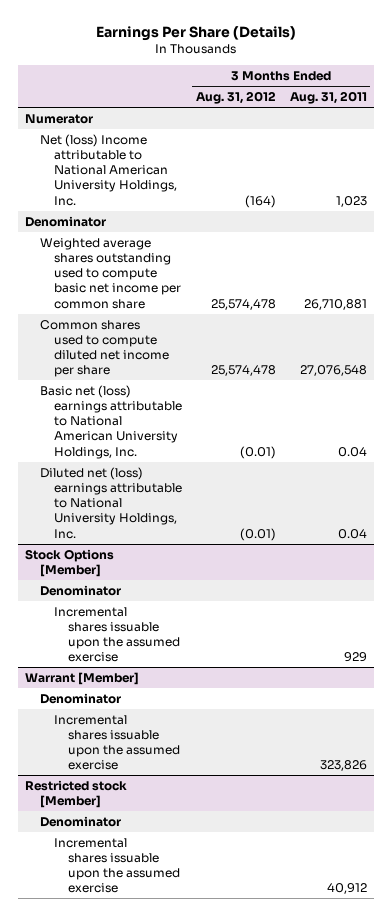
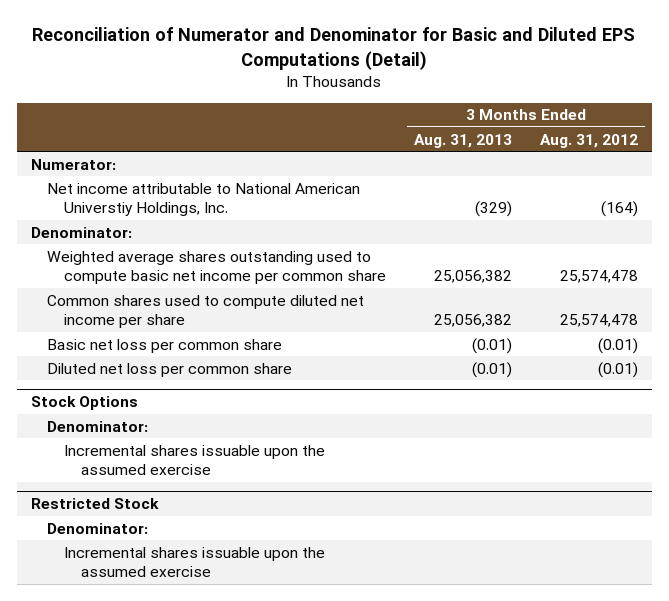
- Earnings Per Share (Details)
+ Reconciliation of Numerator and Denominator for Basic and Diluted EPS Computations (Detail)
- | 3 Months Ended Aug. 31, 2012 | 3 Months Ended Aug. 31, 2011
+ | 3 Months Ended Aug. 31, 2013 | 3 Months Ended Aug. 31, 2012
- Numerator
- Net (loss) Income attributable to National American University Holdings, Inc. | (164) | 1,023
- Denominator
+ Numerator:
+ Net income attributable to National American Universtiy Holdings, Inc. | (329) | (164)
+ Denominator:
- Basic net (loss) earnings attributable to National American University Holdings, Inc. | (0.01) | 0.04
- Diluted net (loss) earnings attributable to National University Holdings, Inc. | (0.01) | 0.04
- Stock Options [Member]
- Denominator
- Incremental shares issuable upon the assumed exercise | | 929
- Warrant [Member]
- Denominator
+ Basic net loss per common share | (0.01) | (0.01)
+ Diluted net loss per common share | (0.01) | (0.01)
+ Stock Options
+ Denominator:
- Restricted stock [Member]
- Denominator
+ Restricted Stock
+ Denominator:

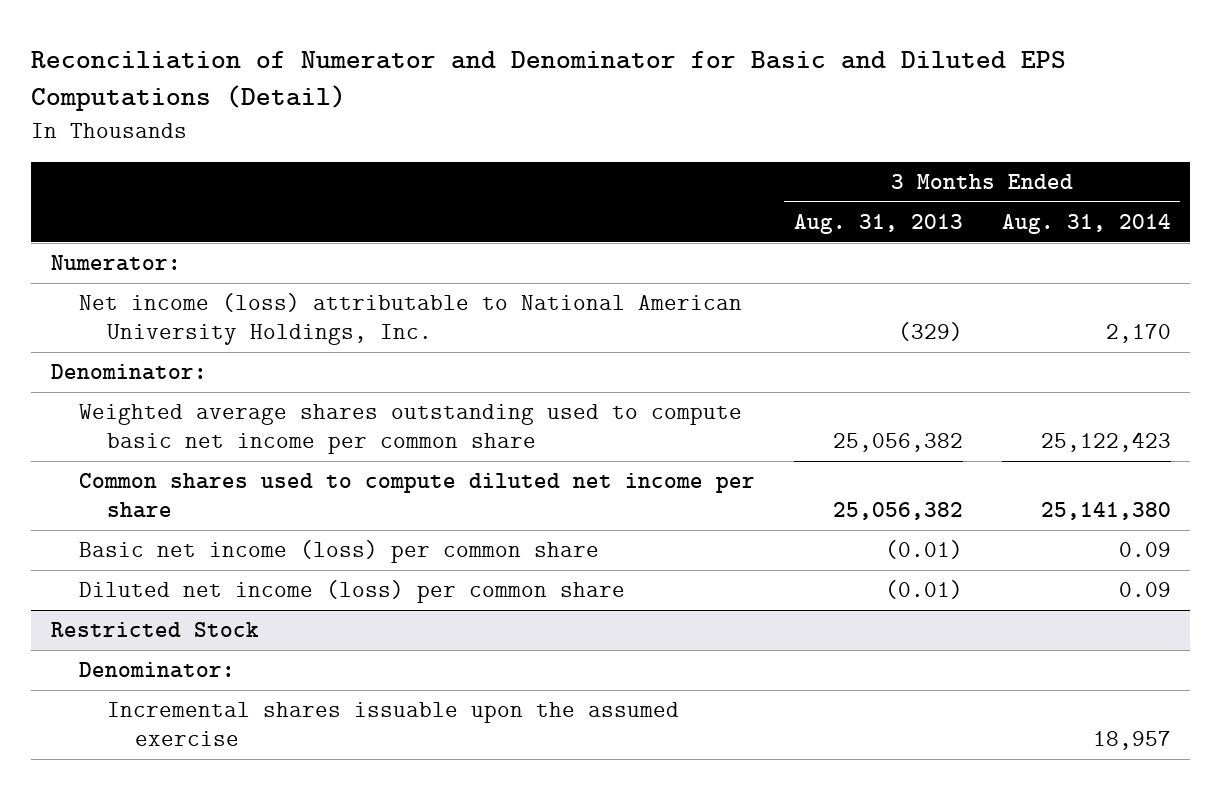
- | 3 Months Ended Aug. 31, 2013 | 3 Months Ended Aug. 31, 2012
+ | 3 Months Ended Aug. 31, 2013 | 3 Months Ended Aug. 31, 2014
- Net income attributable to National American Universtiy Holdings, Inc. | (329) | (164)
+ Net income (loss) attributable to National American University Holdings, Inc. | (329) | 2,170
- Basic net loss per common share | (0.01) | (0.01)
- Diluted net loss per common share | (0.01) | (0.01)
- Stock Options
- Denominator:
- Incremental shares issuable upon the assumed exercise
+ Basic net income (loss) per common share | (0.01) | 0.09
+ Diluted net income (loss) per common share | (0.01) | 0.09

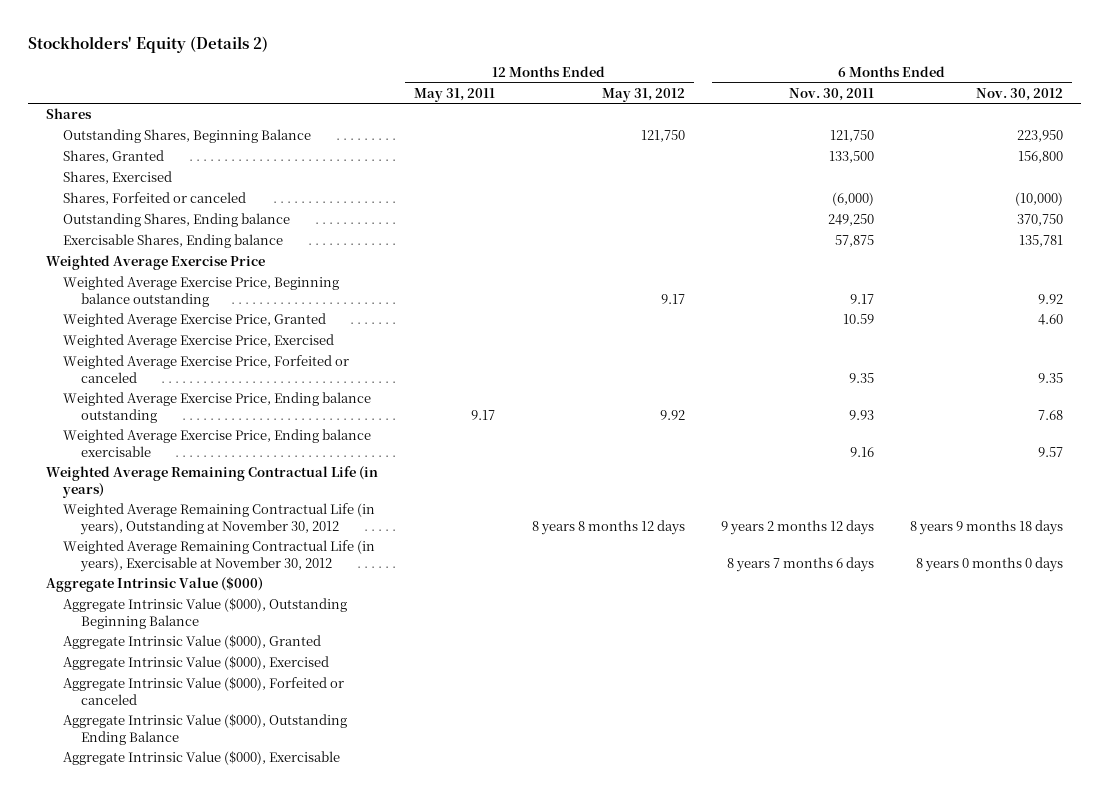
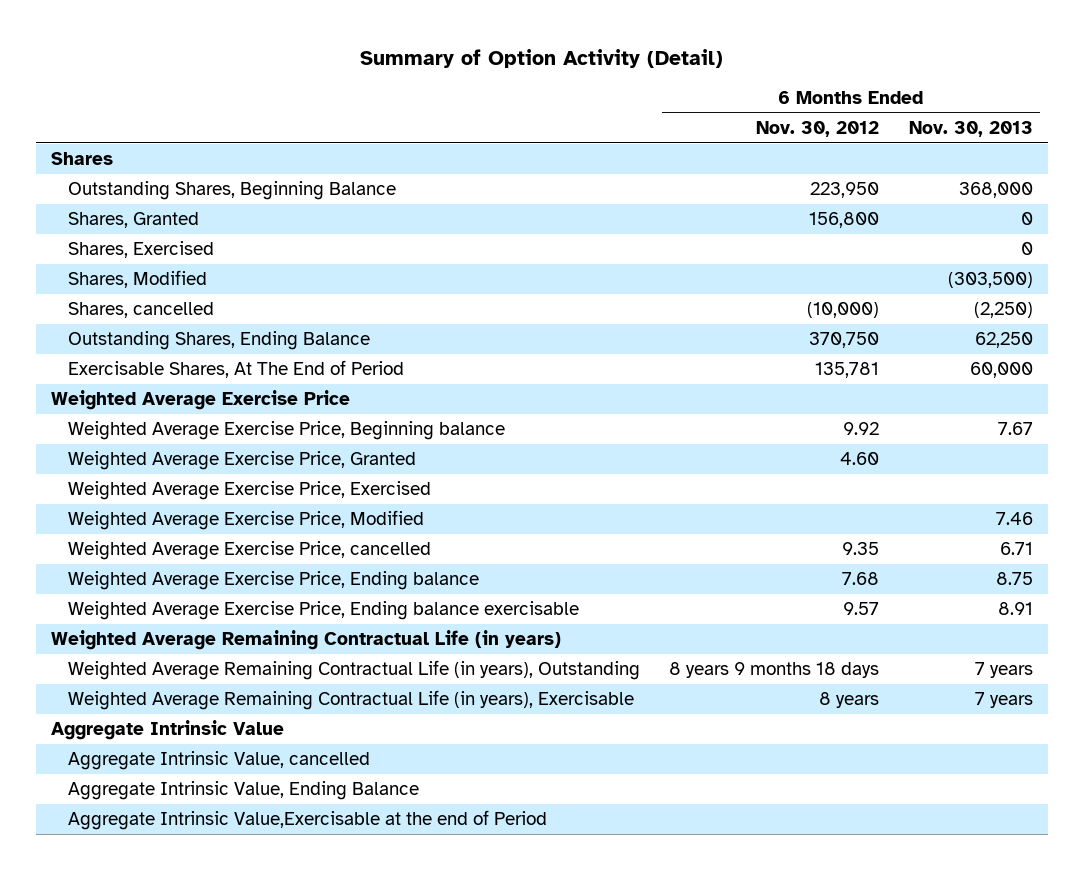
- Stockholders' Equity (Details 2)
+ Summary of Option Activity (Detail)
- | 12 Months Ended May 31, 2011 | 12 Months Ended May 31, 2012 | 6 Months Ended Nov. 30, 2011 | 6 Months Ended Nov. 30, 2012
+ | 6 Months Ended Nov. 30, 2012 | 6 Months Ended Nov. 30, 2013
- Shares, Forfeited or canceled | | | (6,000) | (10,000)
- Outstanding Shares, Ending balance | | | 249,250 | 370,750
- Exercisable Shares, Ending balance | | | 57,875 | 135,781
+ Shares, Modified | | (303,500)
+ Shares, cancelled | (10,000) | (2,250)
+ Outstanding Shares, Ending Balance | 370,750 | 62,250
+ Exercisable Shares, At The End of Period | 135,781 | 60,000
- Weighted Average Exercise Price, Beginning balance outstanding | | 9.17 | 9.17 | 9.92
+ Weighted Average Exercise Price, Beginning balance | 9.92 | 7.67
- Weighted Average Exercise Price, Forfeited or canceled | | | 9.35 | 9.35
- Weighted Average Exercise Price, Ending balance outstanding | 9.17 | 9.92 | 9.93 | 7.68
+ Weighted Average Exercise Price, Modified | | 7.46
+ Weighted Average Exercise Price, cancelled | 9.35 | 6.71
+ Weighted Average Exercise Price, Ending balance | 7.68 | 8.75
- Weighted Average Remaining Contractual Life (in years), Outstanding at November 30, 2012 | | 8 years 8 months 12 days | 9 years 2 months 12 days | 8 years 9 months 18 days
- Weighted Average Remaining Contractual Life (in years), Exercisable at November 30, 2012 | | | 8 years 7 months 6 days | 8 years 0 months 0 days
- Aggregate Intrinsic Value ($000)
- Aggregate Intrinsic Value ($000), Outstanding Beginning Balance
- Aggregate Intrinsic Value ($000), Granted
- Aggregate Intrinsic Value ($000), Exercised
- Aggregate Intrinsic Value ($000), Forfeited or canceled
- Aggregate Intrinsic Value ($000), Outstanding Ending Balance
- Aggregate Intrinsic Value ($000), Exercisable
+ Weighted Average Remaining Contractual Life (in years), Outstanding | 8 years 9 months 18 days | 7 years
+ Weighted Average Remaining Contractual Life (in years), Exercisable | 8 years | 7 years
+ Aggregate Intrinsic Value
+ Aggregate Intrinsic Value, cancelled
+ Aggregate Intrinsic Value, Ending Balance
+ Aggregate Intrinsic Value,Exercisable at the end of Period

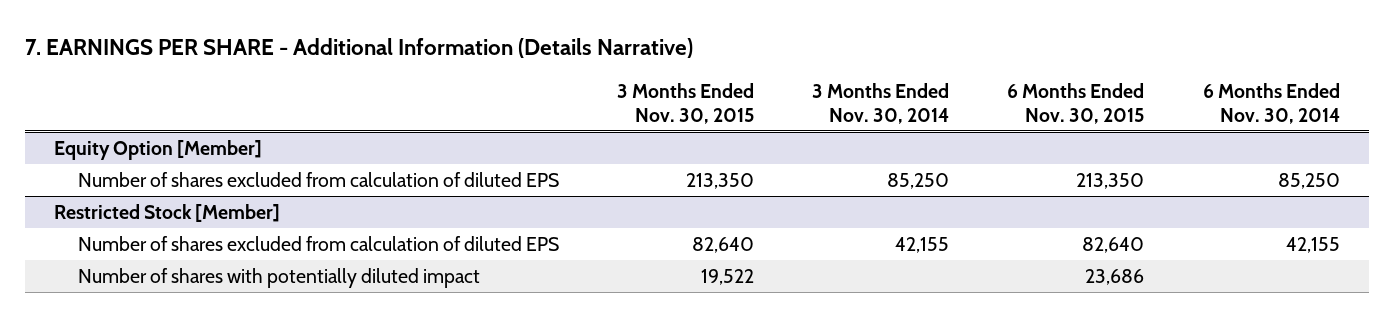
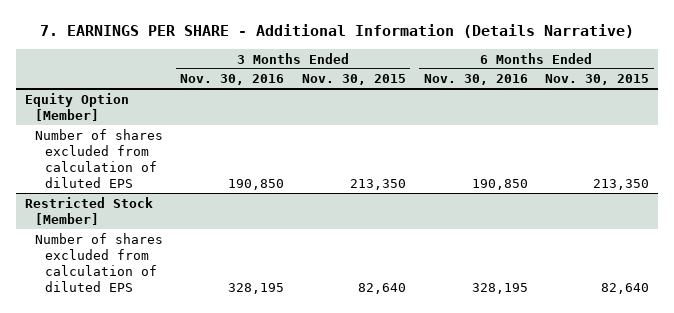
- | 3 Months Ended Nov. 30, 2015 | 3 Months Ended Nov. 30, 2014 | 6 Months Ended Nov. 30, 2015 | 6 Months Ended Nov. 30, 2014
+ | 3 Months Ended Nov. 30, 2016 | 3 Months Ended Nov. 30, 2015 | 6 Months Ended Nov. 30, 2016 | 6 Months Ended Nov. 30, 2015
@ Restricted Stock [Member]
- Number of shares with potentially diluted impact | 19,522 | | 23,686 |

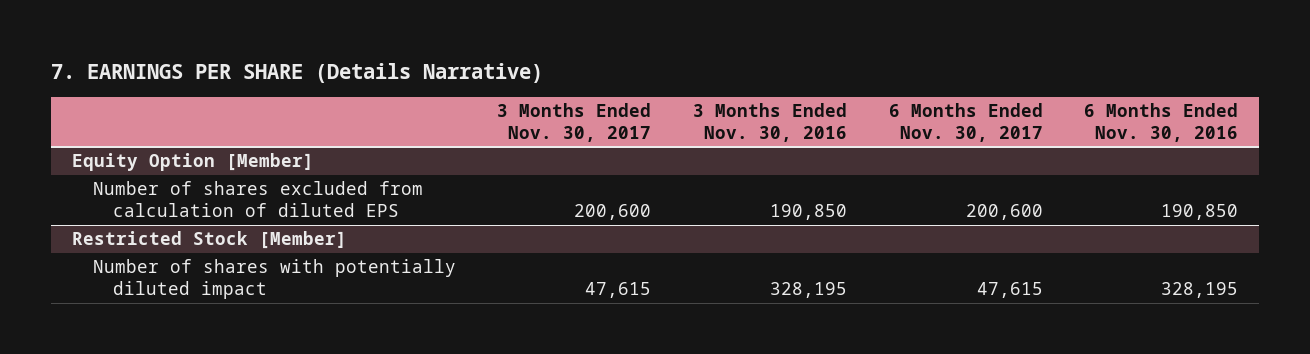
- 7. EARNINGS PER SHARE - Additional Information (Details Narrative)
+ 7. EARNINGS PER SHARE (Details Narrative)
- | 3 Months Ended Nov. 30, 2016 | 3 Months Ended Nov. 30, 2015 | 6 Months Ended Nov. 30, 2016 | 6 Months Ended Nov. 30, 2015
+ | 3 Months Ended Nov. 30, 2017 | 3 Months Ended Nov. 30, 2016 | 6 Months Ended Nov. 30, 2017 | 6 Months Ended Nov. 30, 2016
@ Restricted Stock [Member]
- Number of shares excluded from calculation of diluted EPS | 328,195 | 82,640 | 328,195 | 82,640
+ Number of shares with potentially diluted impact | 47,615 | 328,195 | 47,615 | 328,195

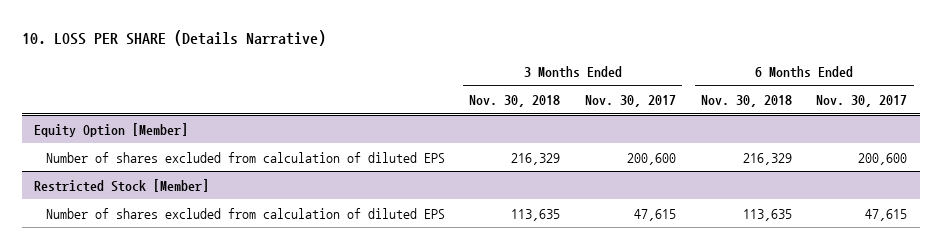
- 7. EARNINGS PER SHARE (Details Narrative)
+ 10. LOSS PER SHARE (Details Narrative)
- | 3 Months Ended Nov. 30, 2017 | 3 Months Ended Nov. 30, 2016 | 6 Months Ended Nov. 30, 2017 | 6 Months Ended Nov. 30, 2016
+ | 3 Months Ended Nov. 30, 2018 | 3 Months Ended Nov. 30, 2017 | 6 Months Ended Nov. 30, 2018 | 6 Months Ended Nov. 30, 2017
@ Restricted Stock [Member]
- Number of shares with potentially diluted impact | 47,615 | 328,195 | 47,615 | 328,195
+ Number of shares excluded from calculation of diluted EPS | 113,635 | 47,615 | 113,635 | 47,615

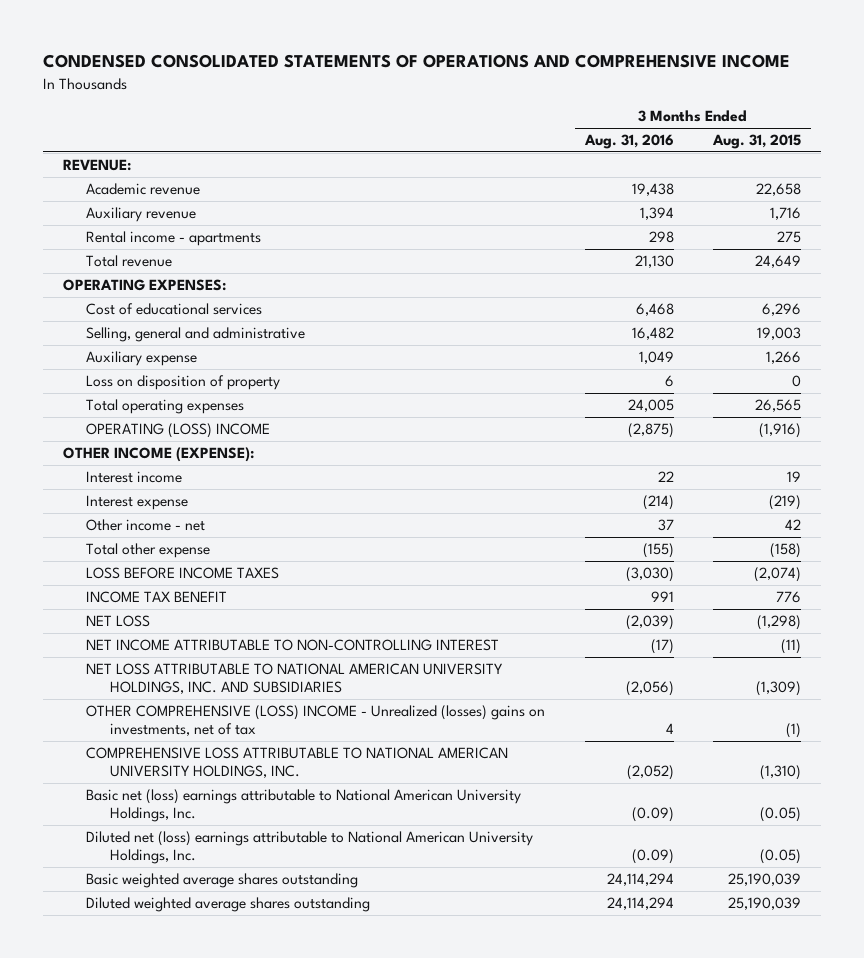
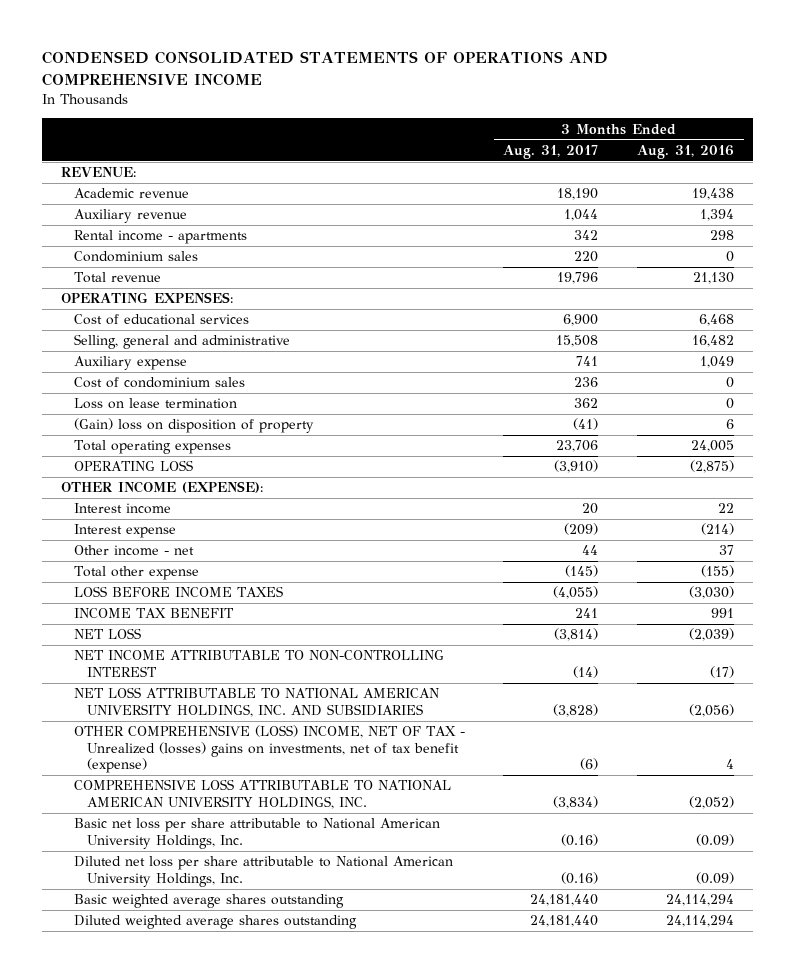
- | 3 Months Ended Aug. 31, 2016 | 3 Months Ended Aug. 31, 2015
+ | 3 Months Ended Aug. 31, 2017 | 3 Months Ended Aug. 31, 2016
+ Condominium sales | 220 | 0
- Loss on disposition of property | 6 | 0
+ Cost of condominium sales | 236 | 0
+ Loss on lease termination | 362 | 0
+ (Gain) loss on disposition of property | (41) | 6
- OPERATING (LOSS) INCOME | (2,875) | (1,916)
+ OPERATING LOSS | (3,910) | (2,875)
- OTHER COMPREHENSIVE (LOSS) INCOME - Unrealized (losses) gains on investments, net of tax | 4 | (1)
+ OTHER COMPREHENSIVE (LOSS) INCOME, NET OF TAX - Unrealized (losses) gains on investments, net of tax benefit (expense) | (6) | 4
- Basic net (loss) earnings attributable to National American University Holdings, Inc. | (0.09) | (0.05)
- Diluted net (loss) earnings attributable to National American University Holdings, Inc. | (0.09) | (0.05)
+ Basic net loss per share attributable to National American University Holdings, Inc. | (0.16) | (0.09)
+ Diluted net loss per share attributable to National American University Holdings, Inc. | (0.16) | (0.09)

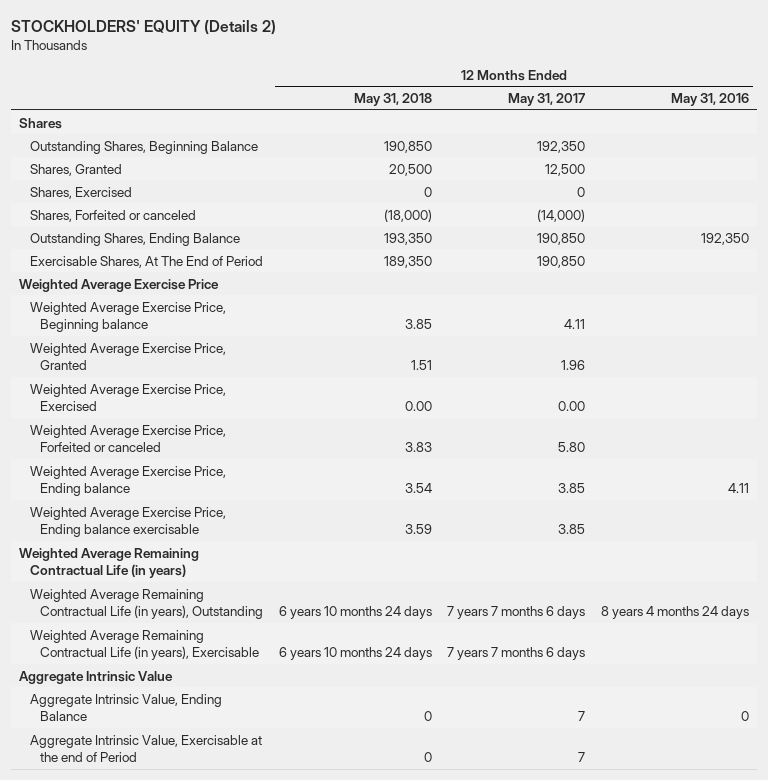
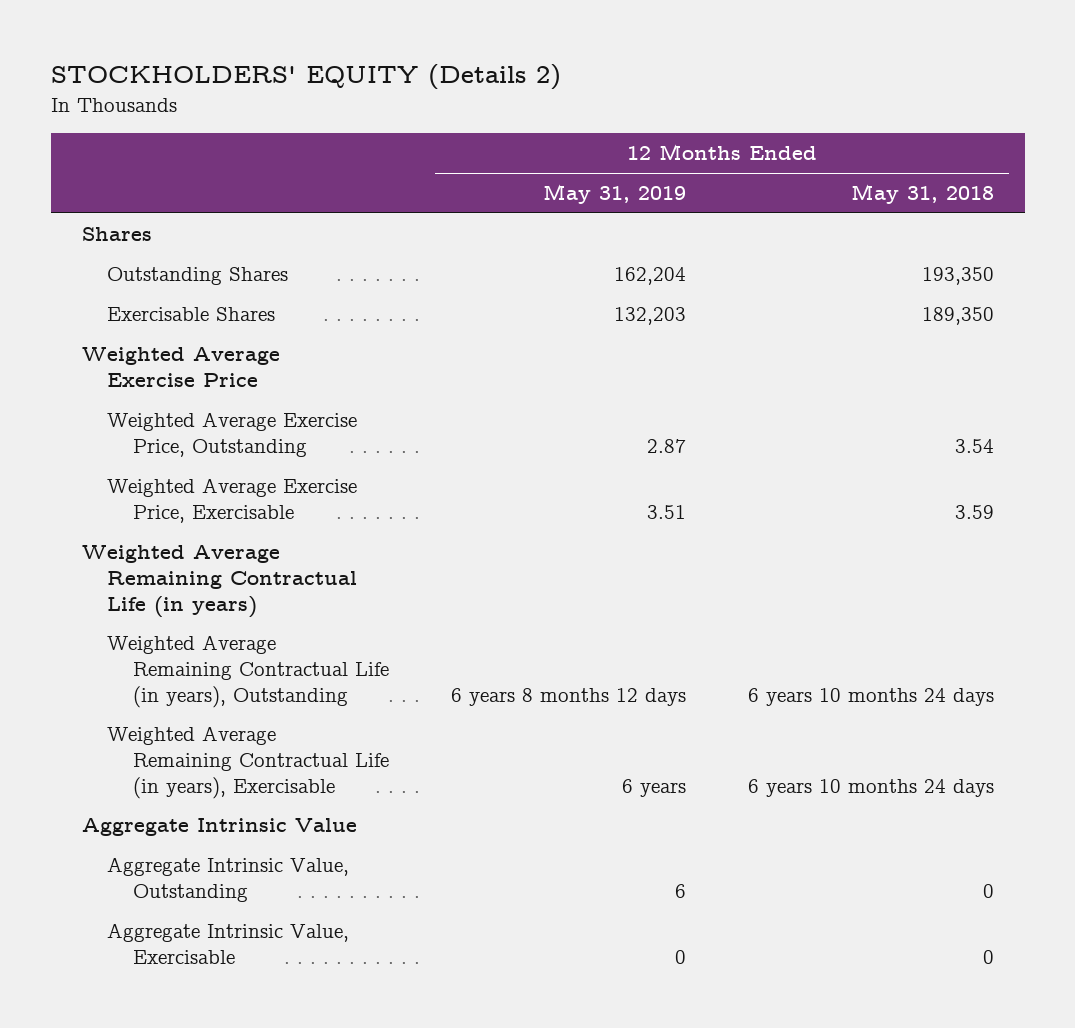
- | 12 Months Ended May 31, 2018 | 12 Months Ended May 31, 2017 | 12 Months Ended May 31, 2016
+ | 12 Months Ended May 31, 2019 | 12 Months Ended May 31, 2018
- Outstanding Shares, Beginning Balance | 190,850 | 192,350 |
- Shares, Granted | 20,500 | 12,500 |
- Shares, Exercised | 0 | 0 |
- Shares, Forfeited or canceled | (18,000) | (14,000) |
- Outstanding Shares, Ending Balance | 193,350 | 190,850 | 192,350
- Exercisable Shares, At The End of Period | 189,350 | 190,850 |
+ Outstanding Shares | 162,204 | 193,350
+ Exercisable Shares | 132,203 | 189,350
- Weighted Average Exercise Price, Beginning balance | 3.85 | 4.11 |
- Weighted Average Exercise Price, Granted | 1.51 | 1.96 |
- Weighted Average Exercise Price, Exercised | 0.00 | 0.00 |
- Weighted Average Exercise Price, Forfeited or canceled | 3.83 | 5.80 |
- Weighted Average Exercise Price, Ending balance | 3.54 | 3.85 | 4.11
- Weighted Average Exercise Price, Ending balance exercisable | 3.59 | 3.85 |
+ Weighted Average Exercise Price, Outstanding | 2.87 | 3.54
+ Weighted Average Exercise Price, Exercisable | 3.51 | 3.59
- Aggregate Intrinsic Value, Ending Balance | 0 | 7 | 0
- Aggregate Intrinsic Value, Exercisable at the end of Period | 0 | 7 |
+ Aggregate Intrinsic Value, Outstanding | 6 | 0
+ Aggregate Intrinsic Value, Exercisable | 0 | 0

